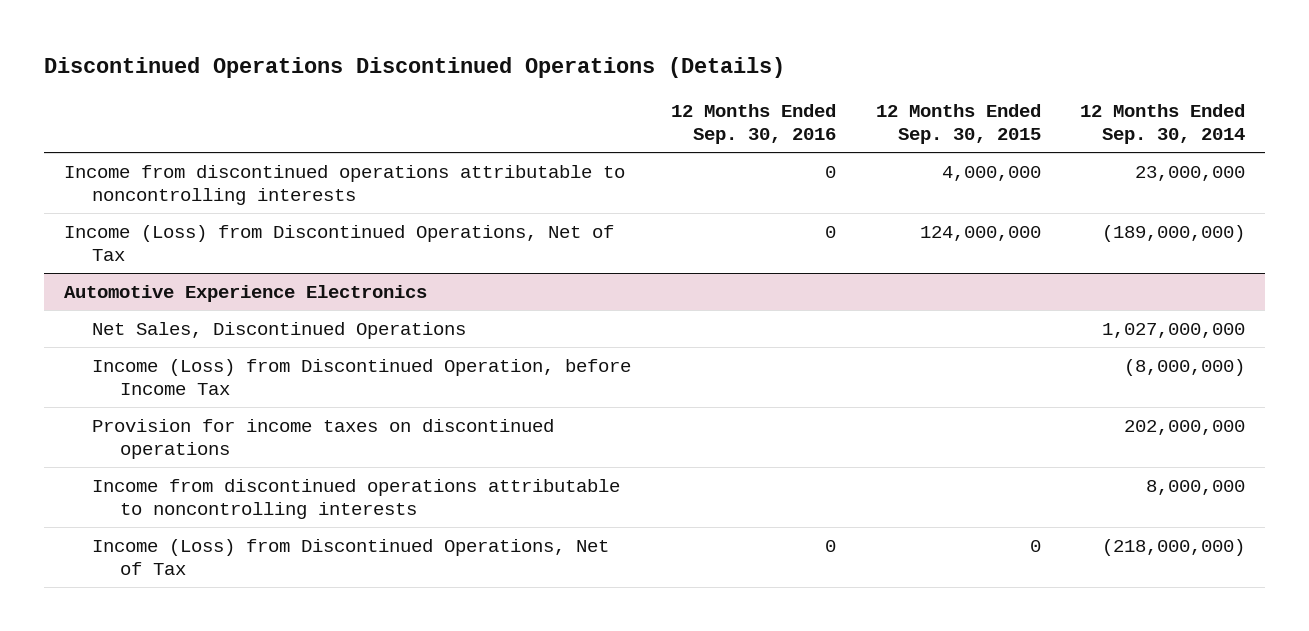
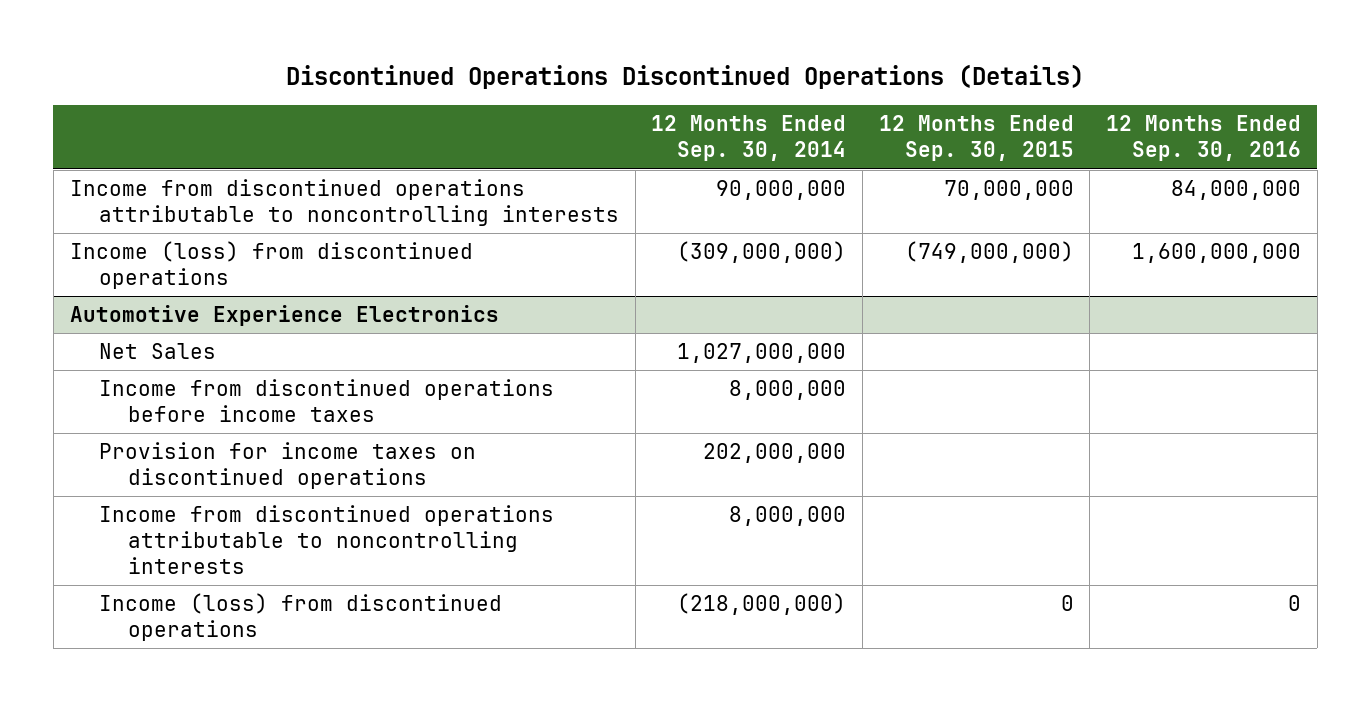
- | 12 Months Ended Sep. 30, 2016 | 12 Months Ended Sep. 30, 2015 | 12 Months Ended Sep. 30, 2014
+ | 12 Months Ended Sep. 30, 2014 | 12 Months Ended Sep. 30, 2015 | 12 Months Ended Sep. 30, 2016
- Income from discontinued operations attributable to noncontrolling interests | 0 | 4,000,000 | 23,000,000
- Income (Loss) from Discontinued Operations, Net of Tax | 0 | 124,000,000 | (189,000,000)
+ Income from discontinued operations attributable to noncontrolling interests | 90,000,000 | 70,000,000 | 84,000,000
+ Income (loss) from discontinued operations | (309,000,000) | (749,000,000) | 1,600,000,000
@ Automotive Experience Electronics
- Net Sales, Discontinued Operations | | | 1,027,000,000
- Income (Loss) from Discontinued Operation, before Income Tax | | | (8,000,000)
+ Net Sales | 1,027,000,000 | |
+ Income from discontinued operations before income taxes | 8,000,000 | |
- Income (Loss) from Discontinued Operations, Net of Tax | 0 | 0 | (218,000,000)
+ Income (loss) from discontinued operations | (218,000,000) | 0 | 0

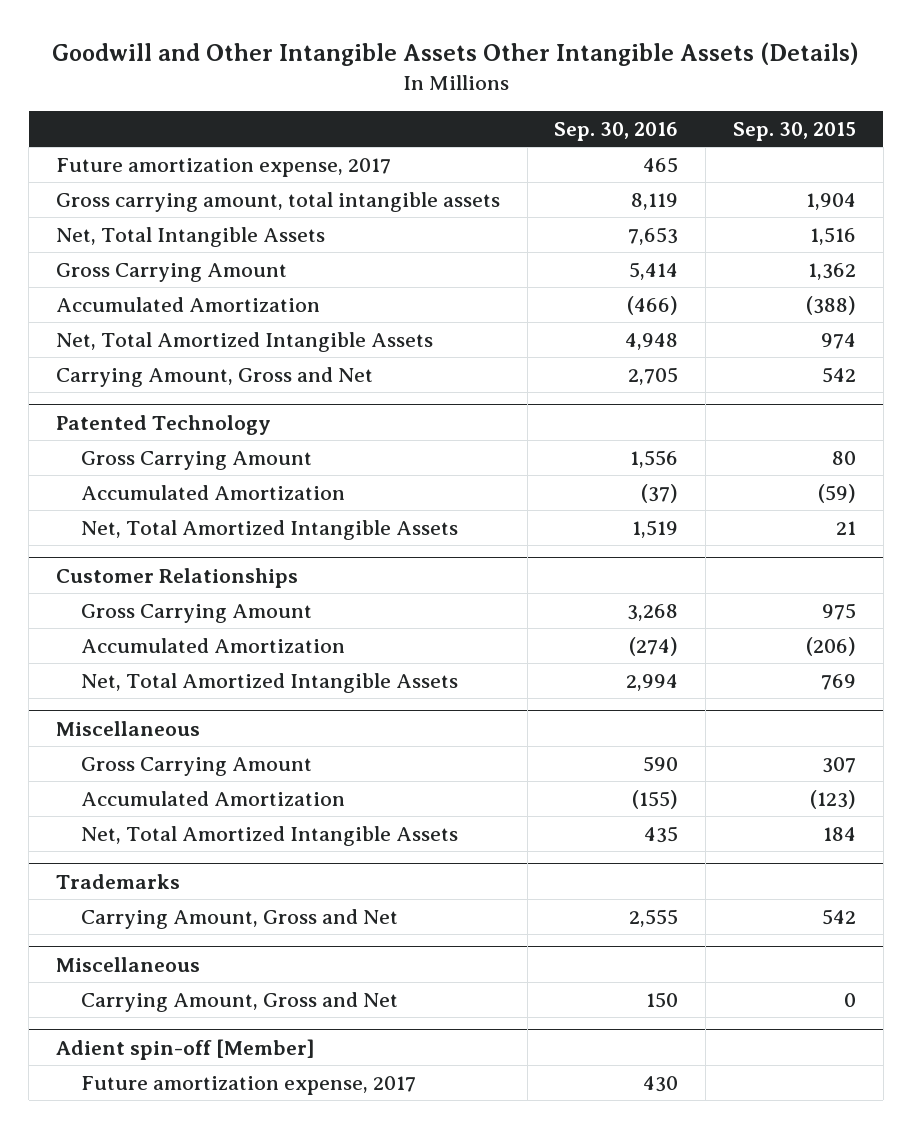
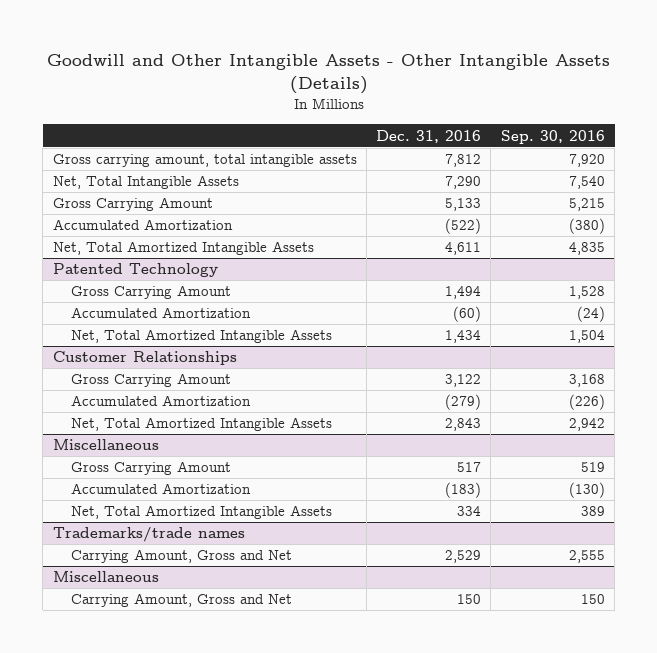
- Goodwill and Other Intangible Assets Other Intangible Assets (Details)
+ Goodwill and Other Intangible Assets - Other Intangible Assets (Details)
- | Sep. 30, 2016 | Sep. 30, 2015
+ | Dec. 31, 2016 | Sep. 30, 2016
- Future amortization expense, 2017 | 465 |
- Gross carrying amount, total intangible assets | 8,119 | 1,904
- Net, Total Intangible Assets | 7,653 | 1,516
- Gross Carrying Amount | 5,414 | 1,362
- Accumulated Amortization | (466) | (388)
- Net, Total Amortized Intangible Assets | 4,948 | 974
- Carrying Amount, Gross and Net | 2,705 | 542
+ Gross carrying amount, total intangible assets | 7,812 | 7,920
+ Net, Total Intangible Assets | 7,290 | 7,540
+ Gross Carrying Amount | 5,133 | 5,215
+ Accumulated Amortization | (522) | (380)
+ Net, Total Amortized Intangible Assets | 4,611 | 4,835
@ Patented Technology
- Gross Carrying Amount | 1,556 | 80
- Accumulated Amortization | (37) | (59)
- Net, Total Amortized Intangible Assets | 1,519 | 21
+ Gross Carrying Amount | 1,494 | 1,528
+ Accumulated Amortization | (60) | (24)
+ Net, Total Amortized Intangible Assets | 1,434 | 1,504
@ Customer Relationships
- Gross Carrying Amount | 3,268 | 975
- Accumulated Amortization | (274) | (206)
- Net, Total Amortized Intangible Assets | 2,994 | 769
+ Gross Carrying Amount | 3,122 | 3,168
+ Accumulated Amortization | (279) | (226)
+ Net, Total Amortized Intangible Assets | 2,843 | 2,942
@ Miscellaneous
- Gross Carrying Amount | 590 | 307
- Accumulated Amortization | (155) | (123)
- Net, Total Amortized Intangible Assets | 435 | 184
- Trademarks
@ Miscellaneous
+ Gross Carrying Amount | 517 | 519
+ Accumulated Amortization | (183) | (130)
+ Net, Total Amortized Intangible Assets | 334 | 389
+ Trademarks/trade names
- Adient spin-off [Member]
- Future amortization expense, 2017 | 430 |

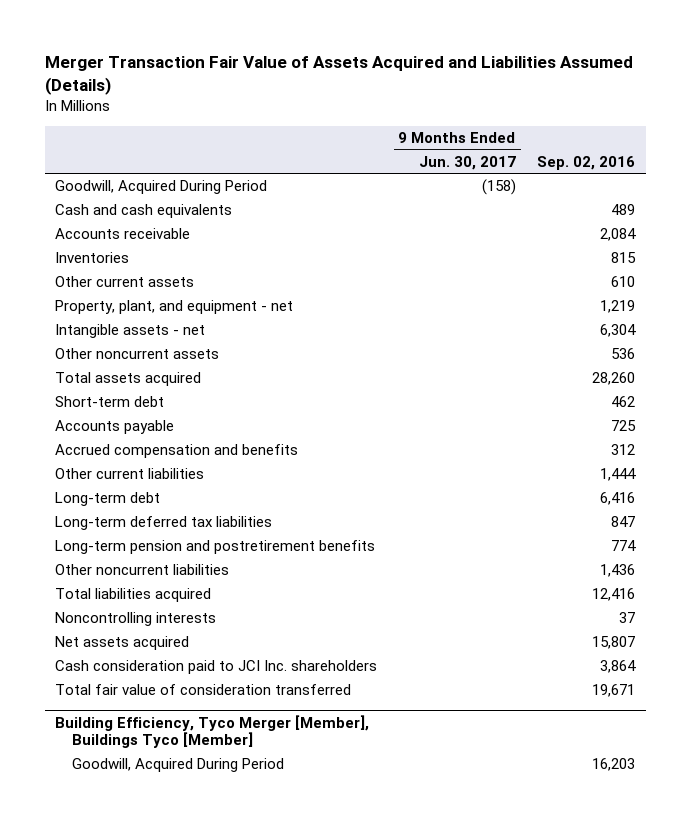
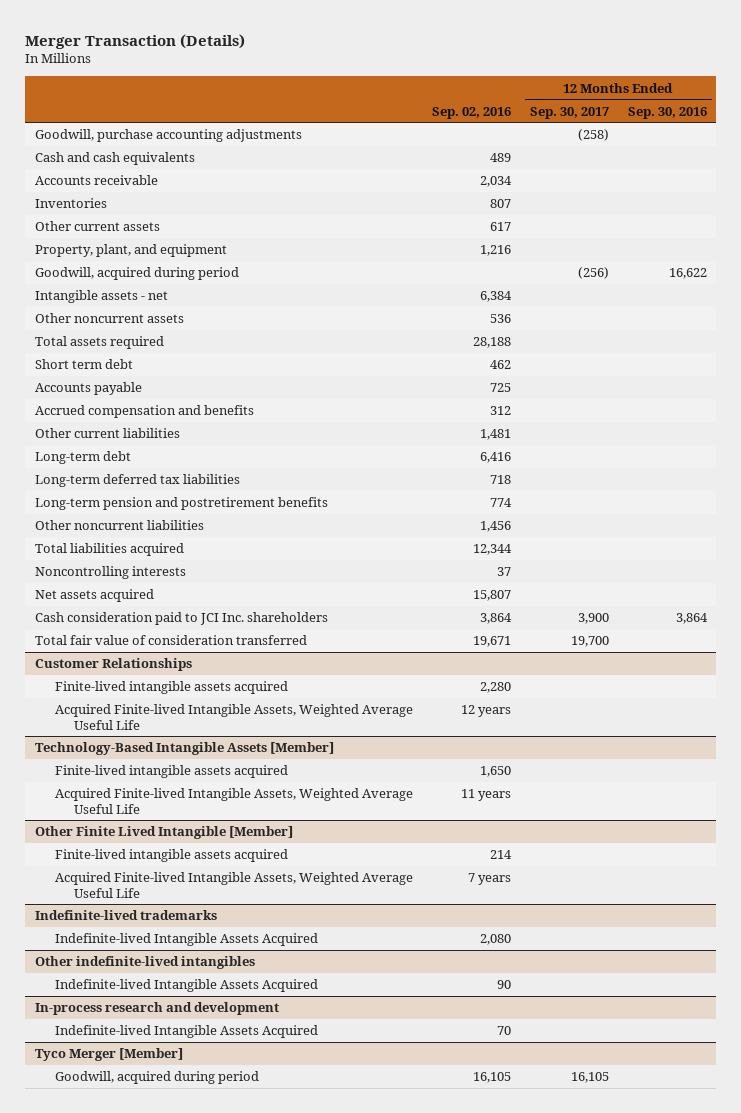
- Merger Transaction Fair Value of Assets Acquired and Liabilities Assumed (Details)
+ Merger Transaction (Details)
- | 9 Months Ended Jun. 30, 2017 | Sep. 02, 2016
+ | Sep. 02, 2016 | 12 Months Ended Sep. 30, 2017 | 12 Months Ended Sep. 30, 2016
- Goodwill, Acquired During Period | (158) |
+ Goodwill, purchase accounting adjustments | | (258) |
- Accounts receivable | | 2,084
- Inventories | | 815
- Other current assets | | 610
- Property, plant, and equipment - net | | 1,219
- Intangible assets - net | | 6,304
+ Accounts receivable | 2,034 | |
+ Inventories | 807 | |
+ Other current assets | 617 | |
+ Property, plant, and equipment | 1,216 | |
+ Goodwill, acquired during period | | (256) | 16,622
+ Intangible assets - net | 6,384 | |
- Total assets acquired | | 28,260
- Short-term debt | | 462
+ Total assets required | 28,188 | |
+ Short term debt | 462 | |
- Other current liabilities | | 1,444
+ Other current liabilities | 1,481 | |
- Long-term deferred tax liabilities | | 847
+ Long-term deferred tax liabilities | 718 | |
- Other noncurrent liabilities | | 1,436
- Total liabilities acquired | | 12,416
+ Other noncurrent liabilities | 1,456 | |
+ Total liabilities acquired | 12,344 | |
- Building Efficiency, Tyco Merger [Member], Buildings Tyco [Member]
- Goodwill, Acquired During Period | | 16,203
+ Customer Relationships
+ Finite-lived intangible assets acquired | 2,280 | |
+ Acquired Finite-lived Intangible Assets, Weighted Average Useful Life | 12 years | |
+ Technology-Based Intangible Assets [Member]
+ Finite-lived intangible assets acquired | 1,650 | |
+ Acquired Finite-lived Intangible Assets, Weighted Average Useful Life | 11 years | |
+ Other Finite Lived Intangible [Member]
+ Finite-lived intangible assets acquired | 214 | |
+ Acquired Finite-lived Intangible Assets, Weighted Average Useful Life | 7 years | |
+ Indefinite-lived trademarks
+ Indefinite-lived Intangible Assets Acquired | 2,080 | |
+ Other indefinite-lived intangibles
+ Indefinite-lived Intangible Assets Acquired | 90 | |
+ In-process research and development
+ Indefinite-lived Intangible Assets Acquired | 70 | |
+ Tyco Merger [Member]
+ Goodwill, acquired during period | 16,105 | 16,105 |

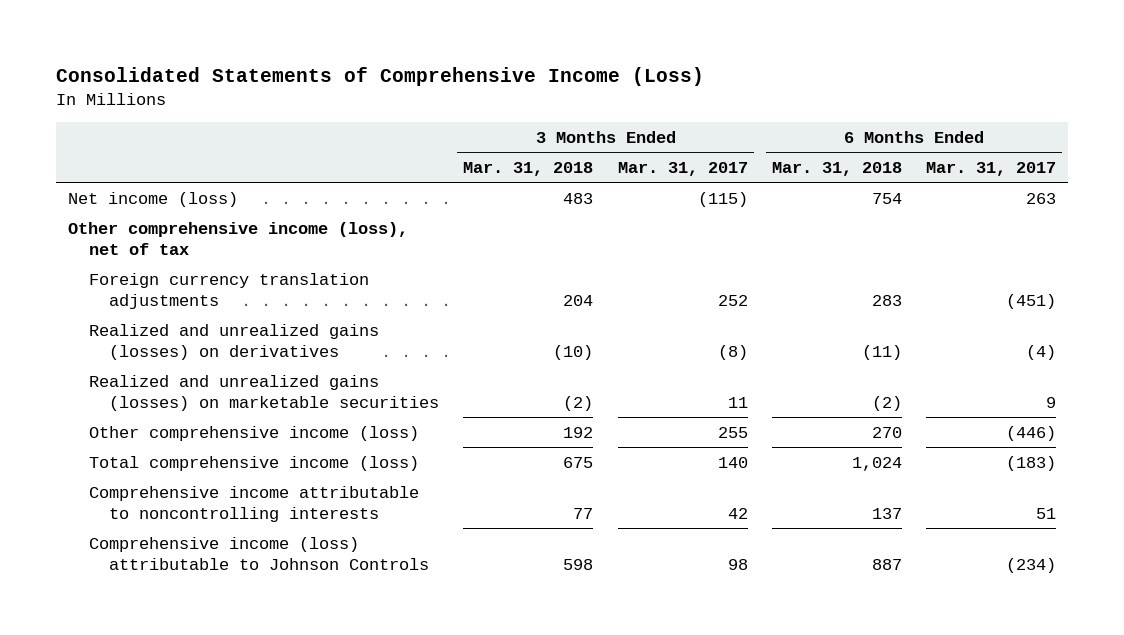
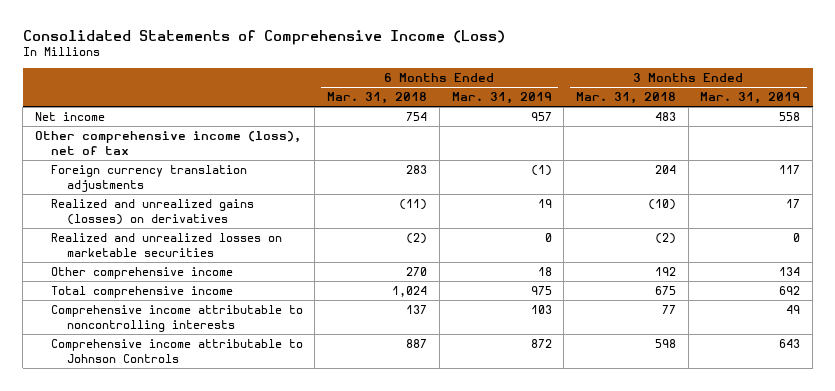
- | 3 Months Ended Mar. 31, 2018 | 3 Months Ended Mar. 31, 2017 | 6 Months Ended Mar. 31, 2018 | 6 Months Ended Mar. 31, 2017
+ | 6 Months Ended Mar. 31, 2018 | 6 Months Ended Mar. 31, 2019 | 3 Months Ended Mar. 31, 2018 | 3 Months Ended Mar. 31, 2019
- Net income (loss) | 483 | (115) | 754 | 263
+ Net income | 754 | 957 | 483 | 558
- Realized and unrealized gains (losses) on marketable securities | (2) | 11 | (2) | 9
- Other comprehensive income (loss) | 192 | 255 | 270 | (446)
- Total comprehensive income (loss) | 675 | 140 | 1,024 | (183)
+ Realized and unrealized losses on marketable securities | (2) | 0 | (2) | 0
+ Other comprehensive income | 270 | 18 | 192 | 134
+ Total comprehensive income | 1,024 | 975 | 675 | 692
- Comprehensive income (loss) attributable to Johnson Controls | 598 | 98 | 887 | (234)
+ Comprehensive income attributable to Johnson Controls | 887 | 872 | 598 | 643

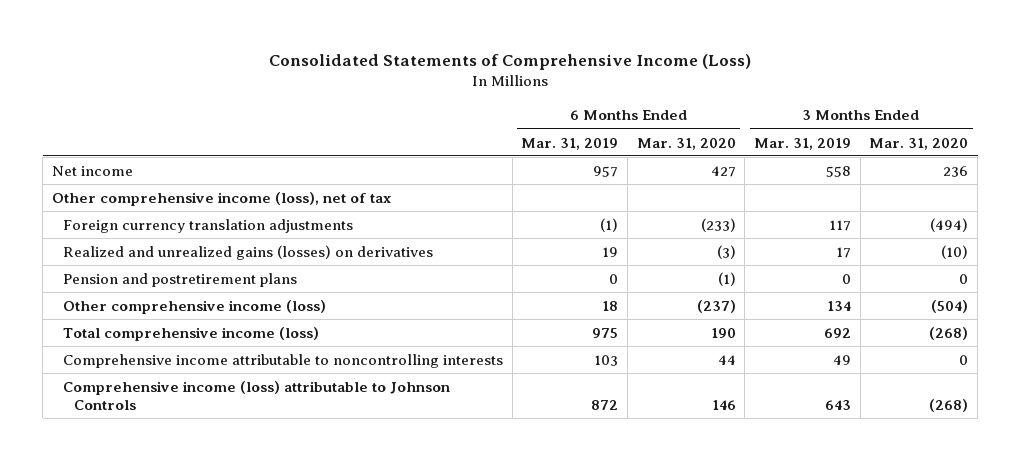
- | 6 Months Ended Mar. 31, 2018 | 6 Months Ended Mar. 31, 2019 | 3 Months Ended Mar. 31, 2018 | 3 Months Ended Mar. 31, 2019
+ | 6 Months Ended Mar. 31, 2019 | 6 Months Ended Mar. 31, 2020 | 3 Months Ended Mar. 31, 2019 | 3 Months Ended Mar. 31, 2020
- Realized and unrealized losses on marketable securities | (2) | 0 | (2) | 0
- Other comprehensive income | 270 | 18 | 192 | 134
- Total comprehensive income | 1,024 | 975 | 675 | 692
+ Pension and postretirement plans | 0 | (1) | 0 | 0
+ Other comprehensive income (loss) | 18 | (237) | 134 | (504)
+ Total comprehensive income (loss) | 975 | 190 | 692 | (268)
- Comprehensive income attributable to Johnson Controls | 887 | 872 | 598 | 643
+ Comprehensive income (loss) attributable to Johnson Controls | 872 | 146 | 643 | (268)

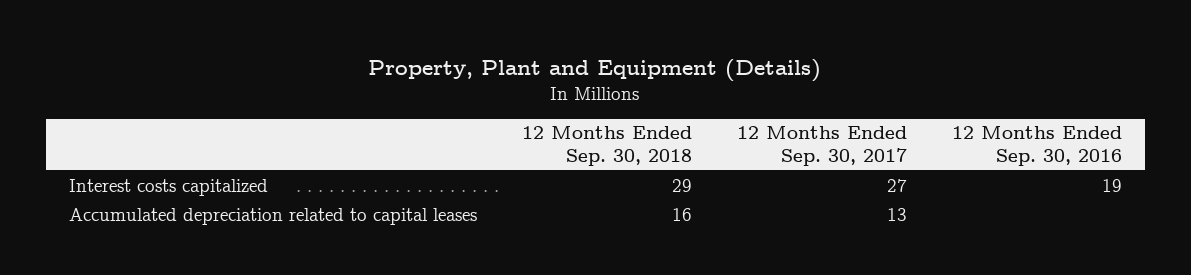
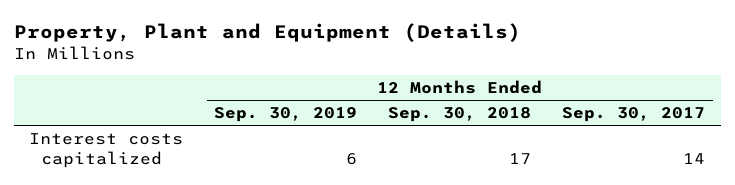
- | 12 Months Ended Sep. 30, 2018 | 12 Months Ended Sep. 30, 2017 | 12 Months Ended Sep. 30, 2016
+ | 12 Months Ended Sep. 30, 2019 | 12 Months Ended Sep. 30, 2018 | 12 Months Ended Sep. 30, 2017
- Interest costs capitalized | 29 | 27 | 19
- Accumulated depreciation related to capital leases | 16 | 13 |
+ Interest costs capitalized | 6 | 17 | 14

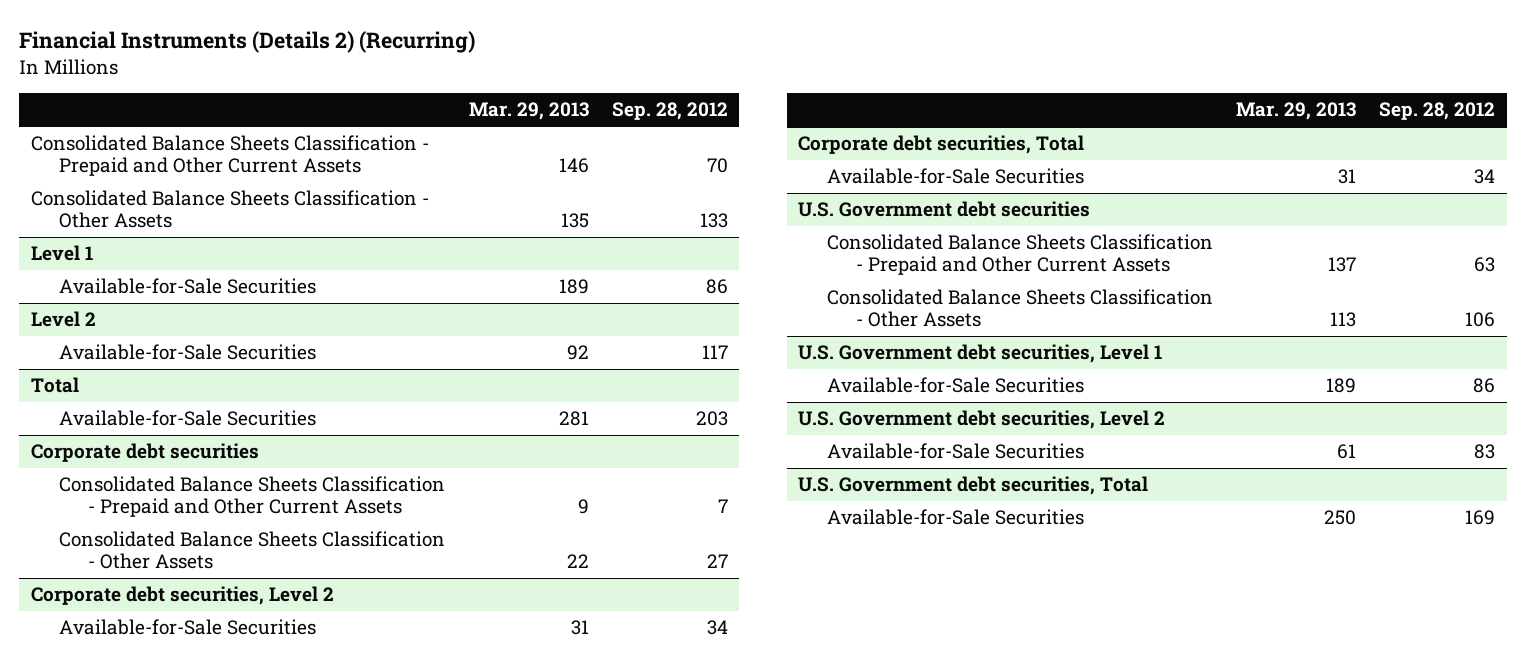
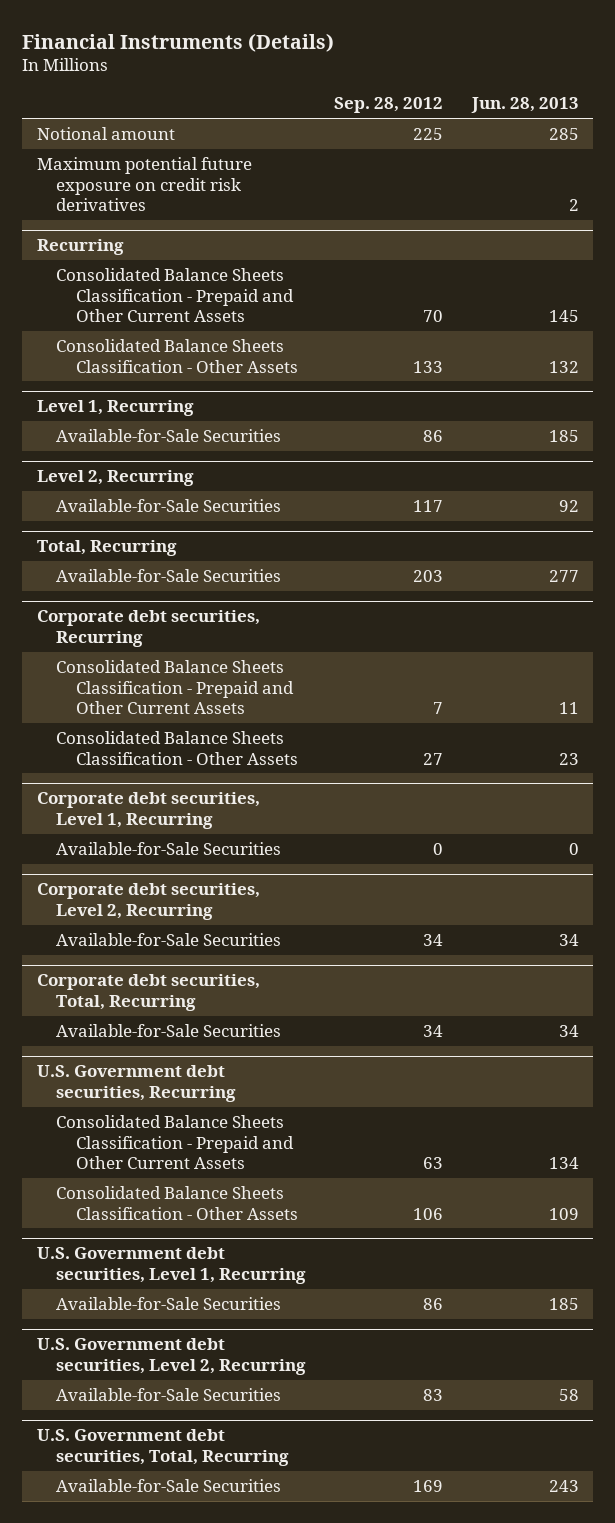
- Financial Instruments (Details 2) (Recurring)
+ Financial Instruments (Details)
- | Mar. 29, 2013 | Sep. 28, 2012
+ | Sep. 28, 2012 | Jun. 28, 2013
+ Notional amount | 225 | 285
+ Maximum potential future exposure on credit risk derivatives | | 2
+ Recurring
- Level 1
+ Level 1, Recurring
- Level 2
+ Level 2, Recurring
- Total
+ Total, Recurring
- Corporate debt securities
+ Corporate debt securities, Recurring
- Corporate debt securities, Level 2
+ Corporate debt securities, Level 1, Recurring
+ Available-for-Sale Securities | 0 | 0
+ Corporate debt securities, Level 2, Recurring
- Corporate debt securities, Total
+ Corporate debt securities, Total, Recurring
- U.S. Government debt securities
+ U.S. Government debt securities, Recurring
- U.S. Government debt securities, Level 1
+ U.S. Government debt securities, Level 1, Recurring
- U.S. Government debt securities, Level 2
+ U.S. Government debt securities, Level 2, Recurring
- U.S. Government debt securities, Total
+ U.S. Government debt securities, Total, Recurring

